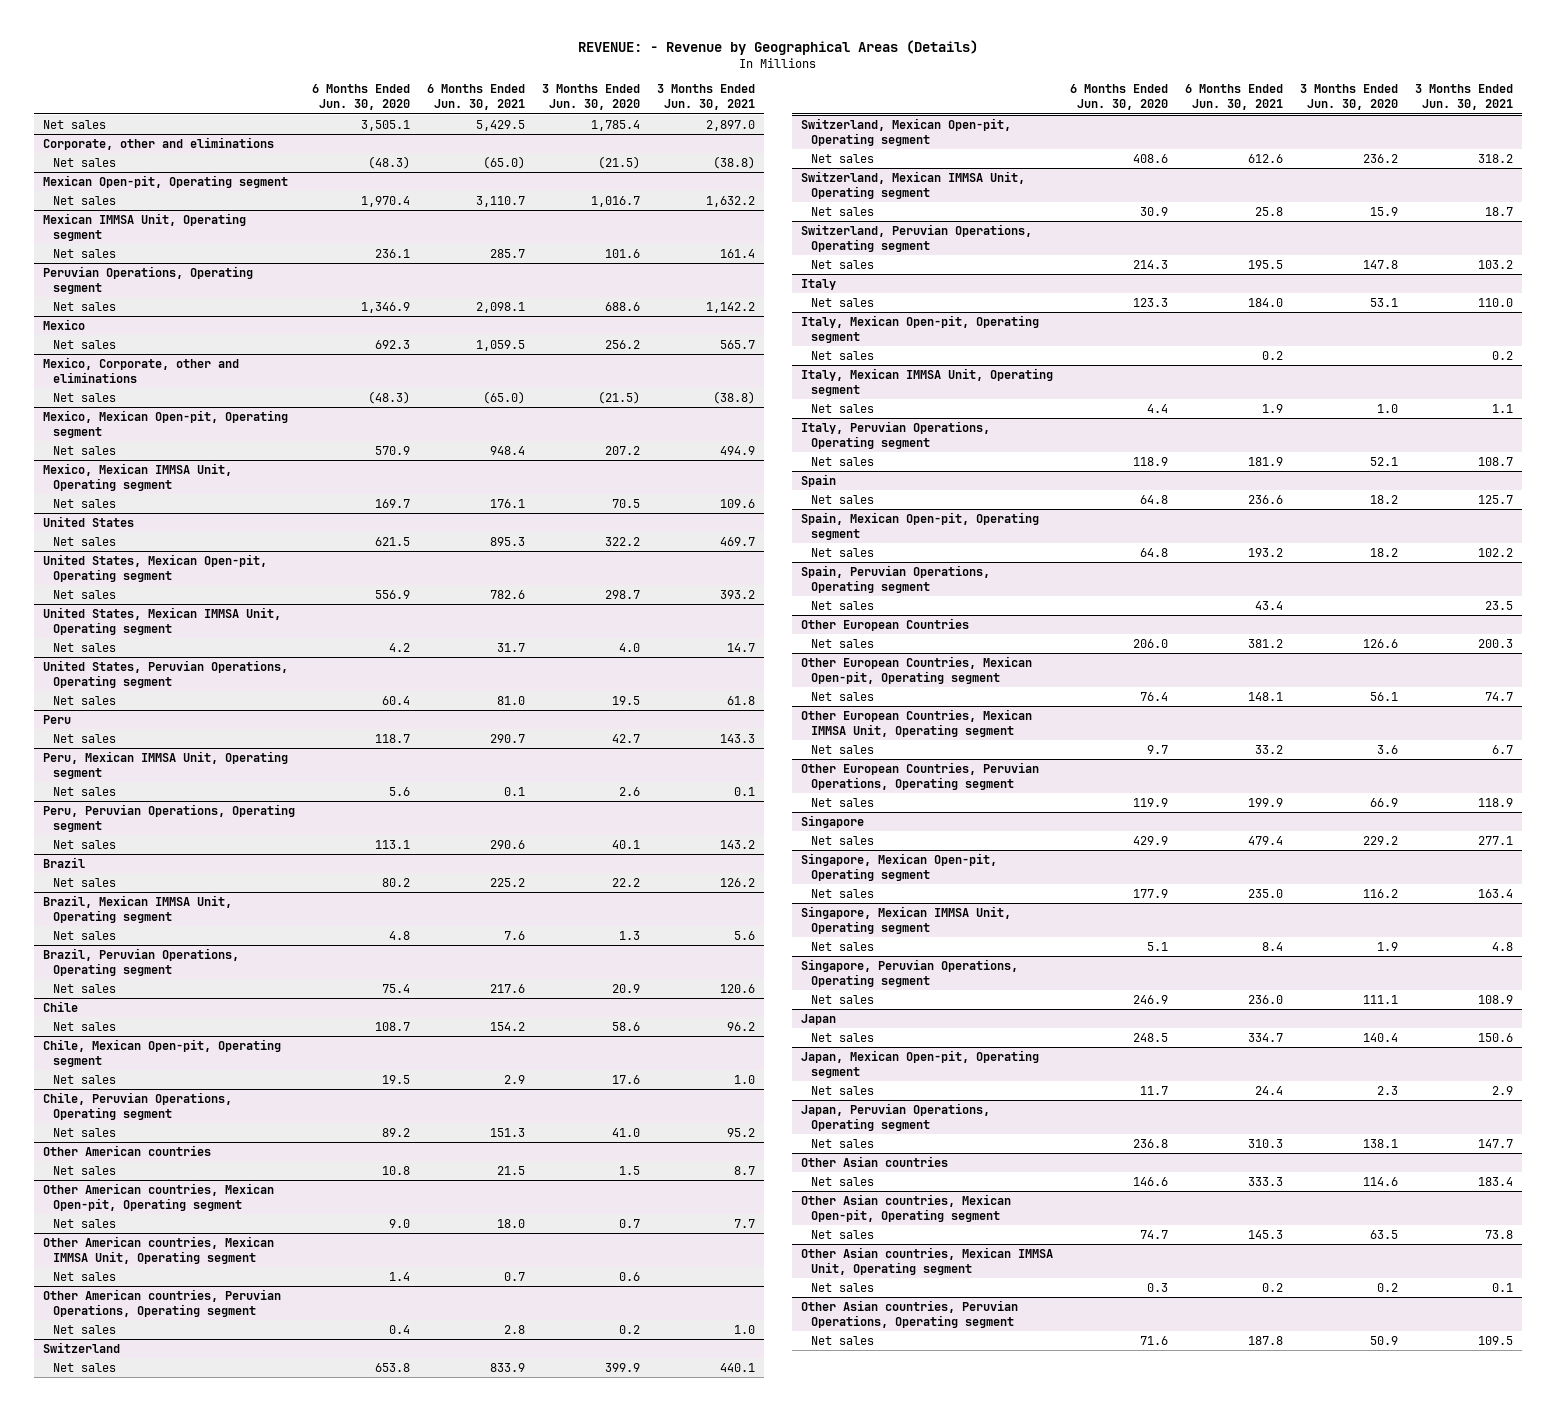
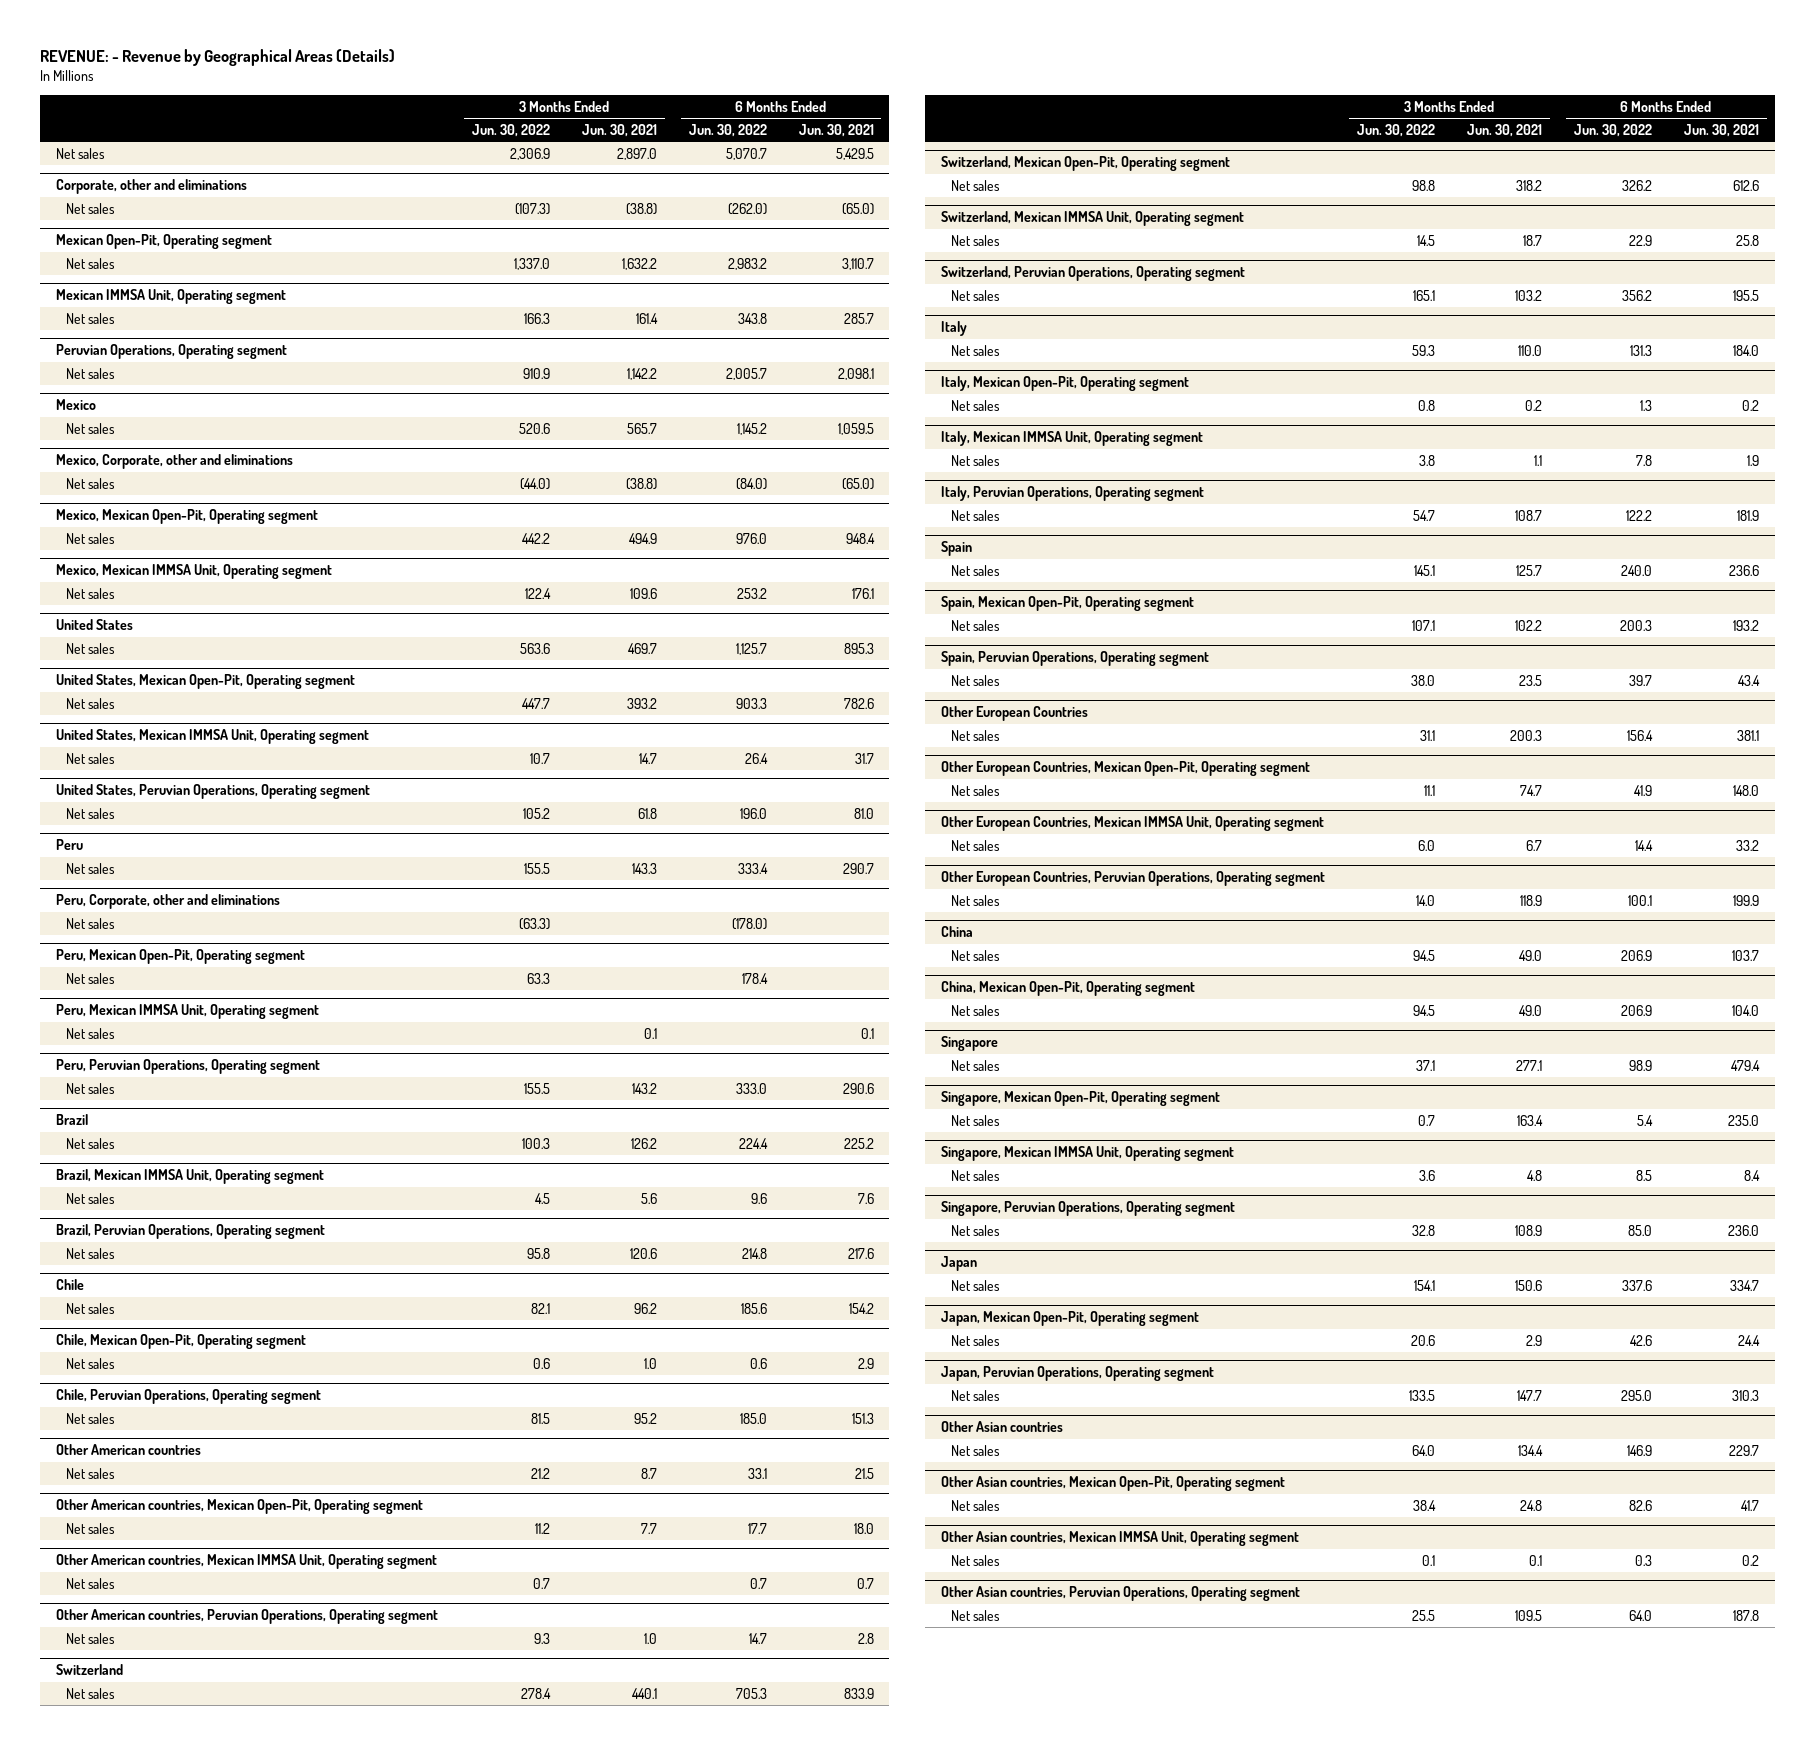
- | 6 Months Ended Jun. 30, 2020 | 6 Months Ended Jun. 30, 2021 | 3 Months Ended Jun. 30, 2020 | 3 Months Ended Jun. 30, 2021
+ | 3 Months Ended Jun. 30, 2022 | 3 Months Ended Jun. 30, 2021 | 6 Months Ended Jun. 30, 2022 | 6 Months Ended Jun. 30, 2021
- Mexican Open-pit, Operating segment
+ Mexican Open-Pit, Operating segment
- Mexico, Mexican Open-pit, Operating segment
+ Mexico, Mexican Open-Pit, Operating segment
- United States, Mexican Open-pit, Operating segment
+ United States, Mexican Open-Pit, Operating segment
+ Peru, Corporate, other and eliminations
+ Net sales | (63.3) | | (178.0) |
+ Peru, Mexican Open-Pit, Operating segment
+ Net sales | 63.3 | | 178.4 |
- Chile, Mexican Open-pit, Operating segment
+ Chile, Mexican Open-Pit, Operating segment
- Other American countries, Mexican Open-pit, Operating segment
+ Other American countries, Mexican Open-Pit, Operating segment
- Switzerland, Mexican Open-pit, Operating segment
+ Switzerland, Mexican Open-Pit, Operating segment
- Italy, Mexican Open-pit, Operating segment
+ Italy, Mexican Open-Pit, Operating segment
- Spain, Mexican Open-pit, Operating segment
+ Spain, Mexican Open-Pit, Operating segment
@ Other European Countries
- Net sales | 206.0 | 381.2 | 126.6 | 200.3
- Other European Countries, Mexican Open-pit, Operating segment
- Net sales | 76.4 | 148.1 | 56.1 | 74.7
@ Other European Countries
+ Net sales | 31.1 | 200.3 | 156.4 | 381.1
+ Other European Countries, Mexican Open-Pit, Operating segment
+ Net sales | 11.1 | 74.7 | 41.9 | 148.0
+ China
+ Net sales | 94.5 | 49.0 | 206.9 | 103.7
+ China, Mexican Open-Pit, Operating segment
+ Net sales | 94.5 | 49.0 | 206.9 | 104.0
- Singapore, Mexican Open-pit, Operating segment
+ Singapore, Mexican Open-Pit, Operating segment
- Japan, Mexican Open-pit, Operating segment
+ Japan, Mexican Open-Pit, Operating segment
@ Other Asian countries
- Net sales | 146.6 | 333.3 | 114.6 | 183.4
- Other Asian countries, Mexican Open-pit, Operating segment
- Net sales | 74.7 | 145.3 | 63.5 | 73.8
@ Other Asian countries
+ Net sales | 64.0 | 134.4 | 146.9 | 229.7
+ Other Asian countries, Mexican Open-Pit, Operating segment
+ Net sales | 38.4 | 24.8 | 82.6 | 41.7

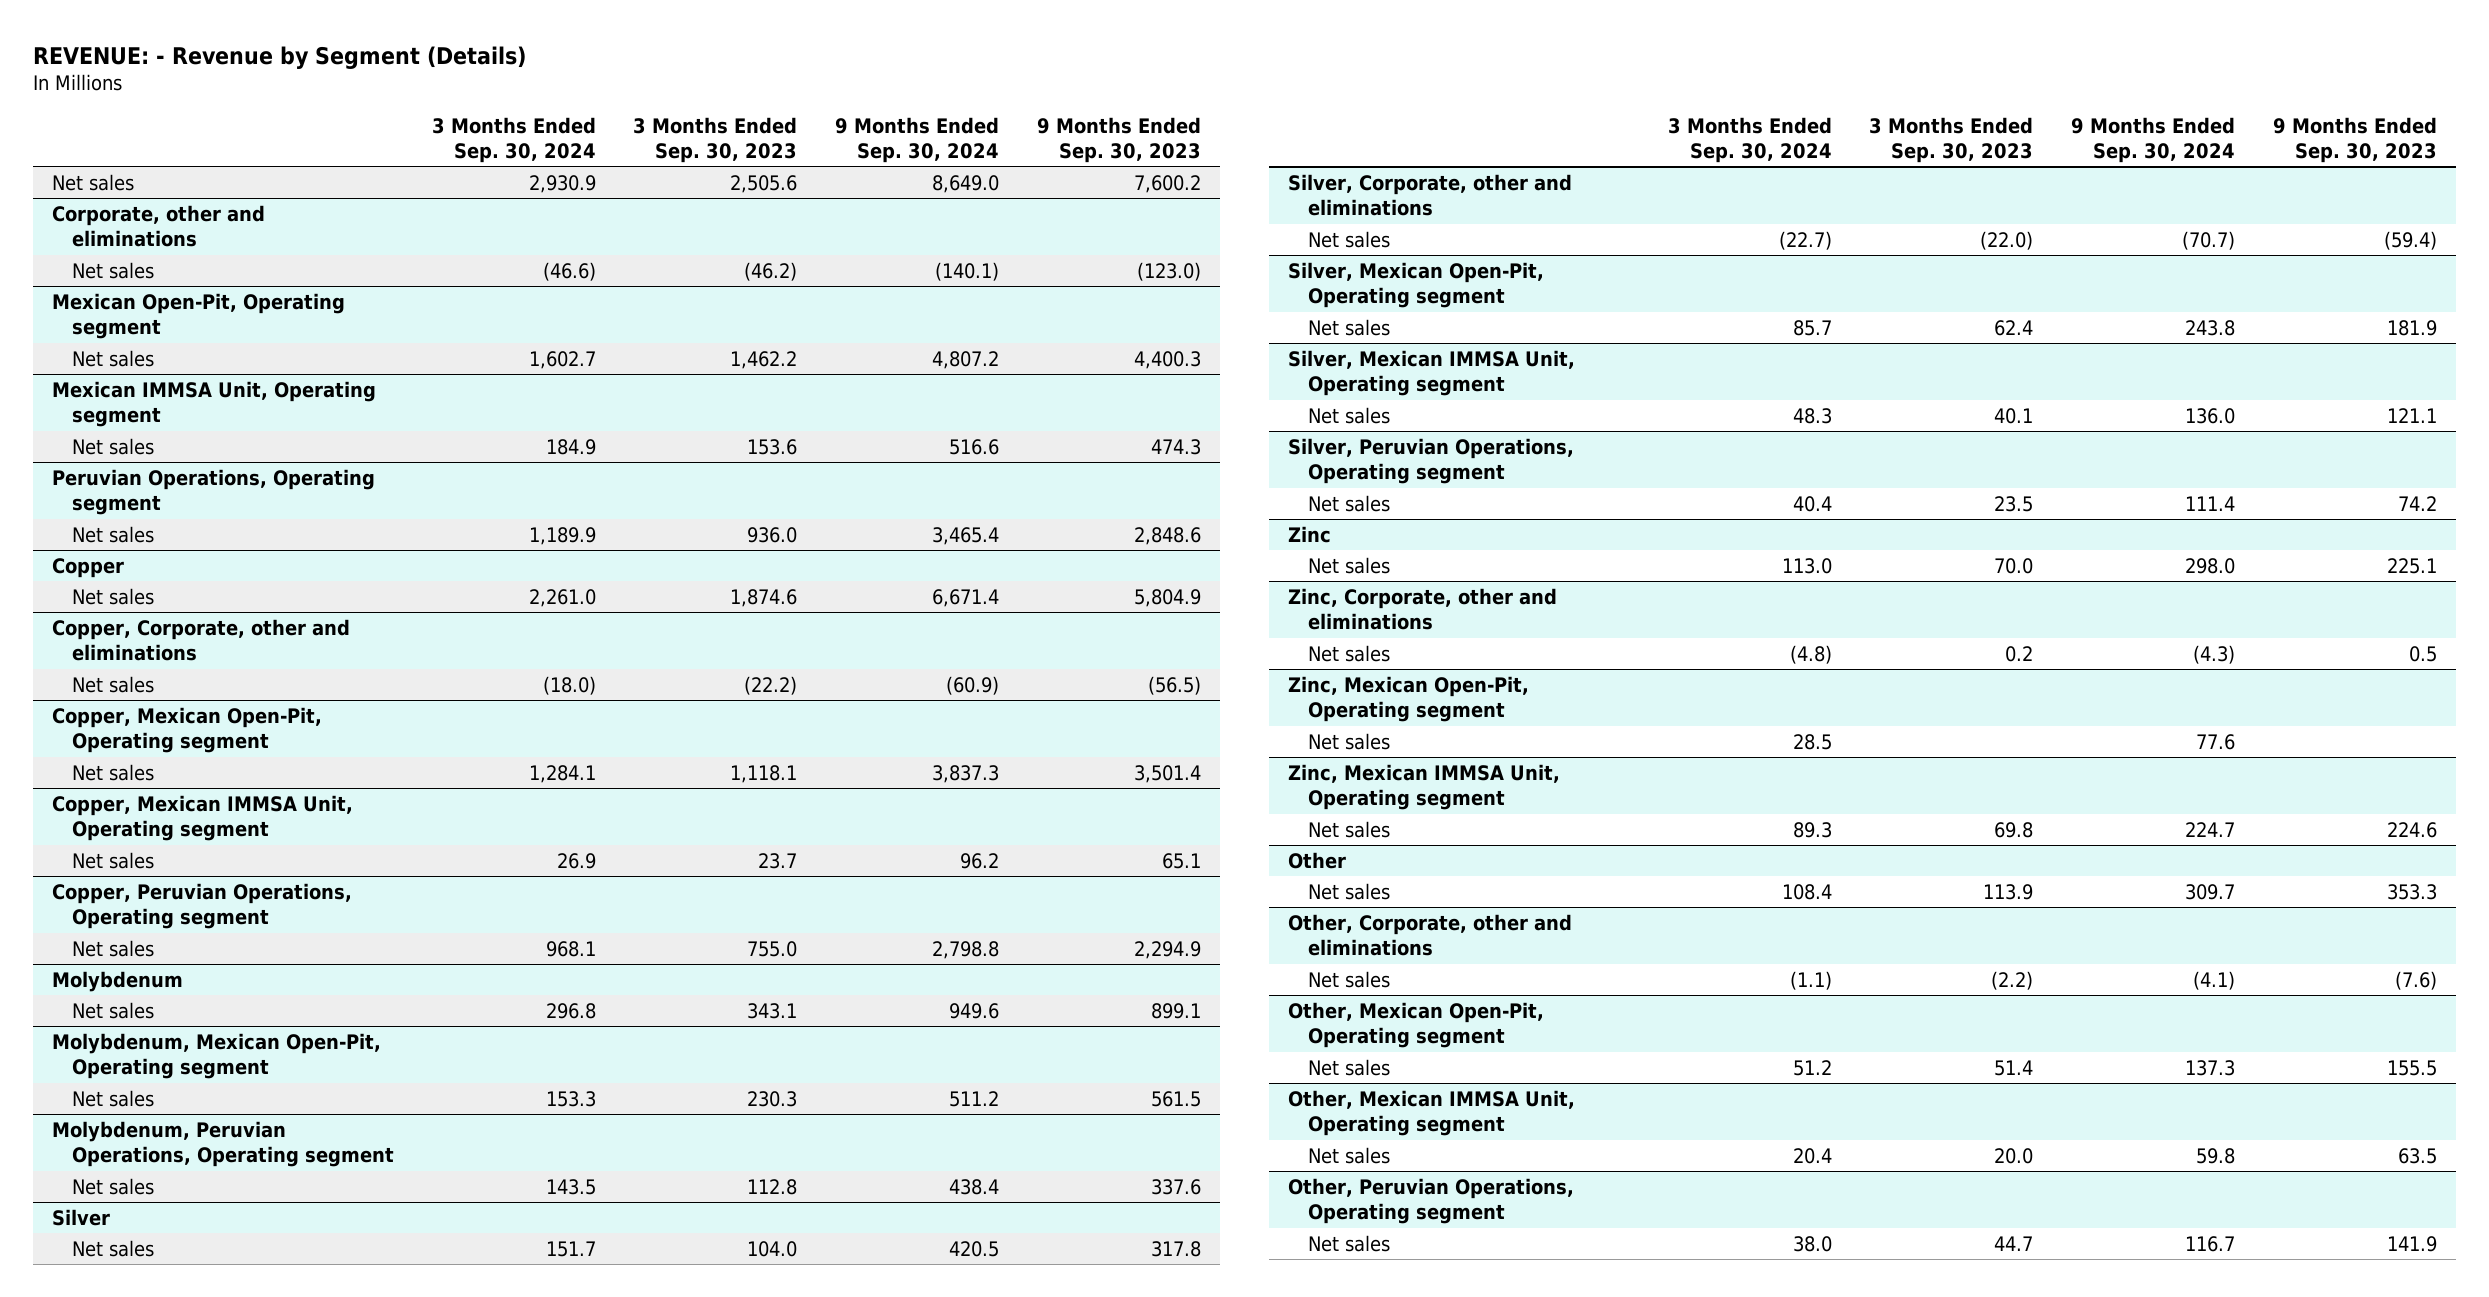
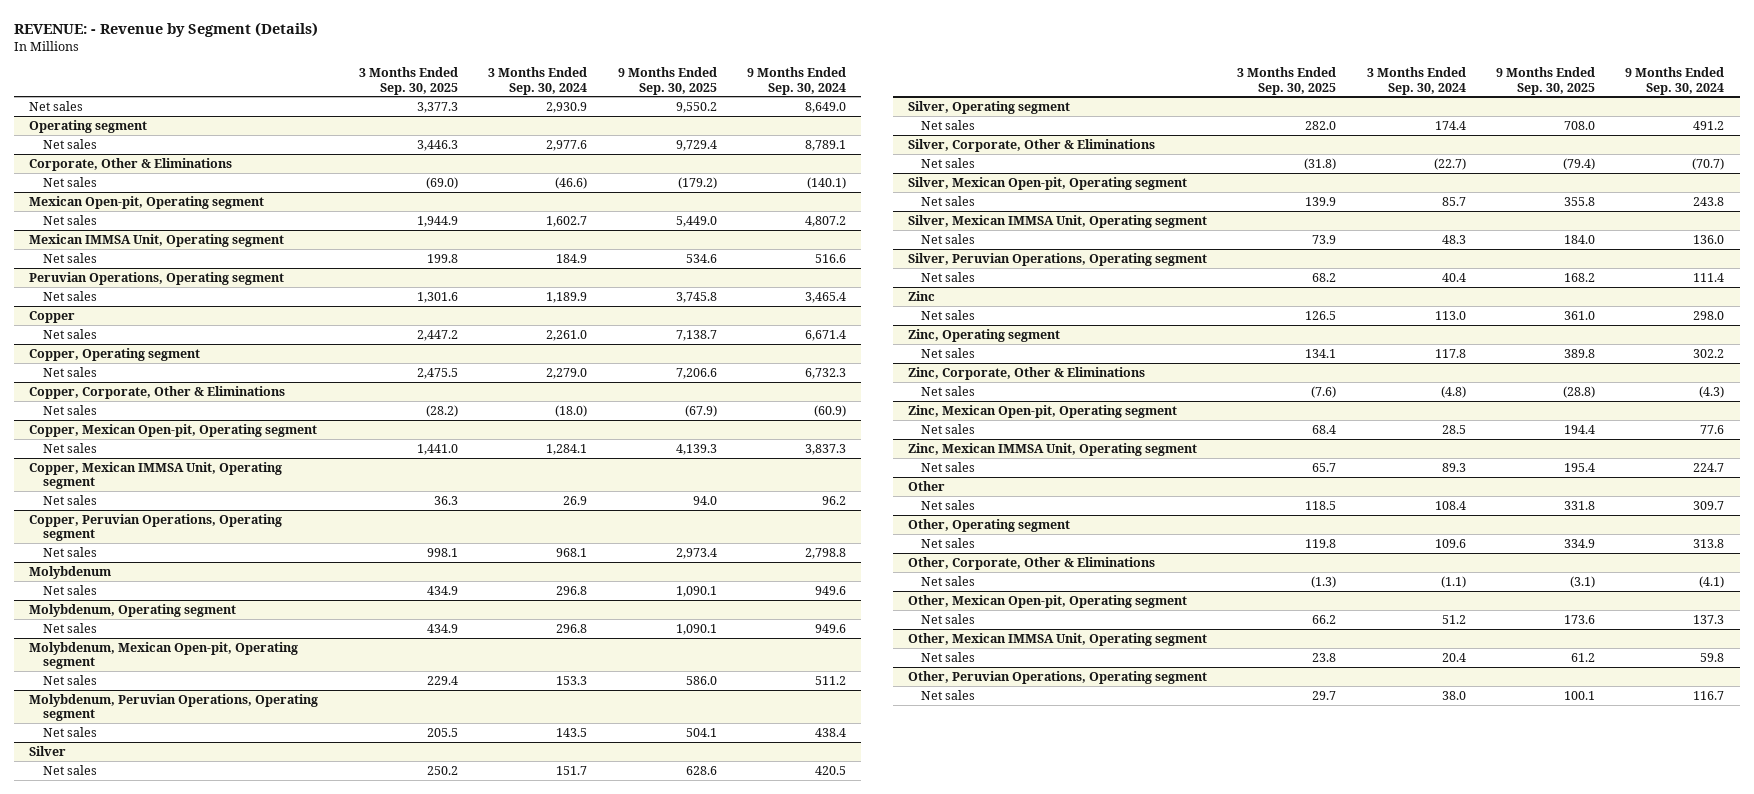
- | 3 Months Ended Sep. 30, 2024 | 3 Months Ended Sep. 30, 2023 | 9 Months Ended Sep. 30, 2024 | 9 Months Ended Sep. 30, 2023
+ | 3 Months Ended Sep. 30, 2025 | 3 Months Ended Sep. 30, 2024 | 9 Months Ended Sep. 30, 2025 | 9 Months Ended Sep. 30, 2024
- Corporate, other and eliminations
+ Operating segment
+ Net sales | 3,446.3 | 2,977.6 | 9,729.4 | 8,789.1
+ Corporate, Other & Eliminations
- Mexican Open-Pit, Operating segment
+ Mexican Open-pit, Operating segment
- Copper, Corporate, other and eliminations
+ Copper, Operating segment
+ Net sales | 2,475.5 | 2,279.0 | 7,206.6 | 6,732.3
+ Copper, Corporate, Other & Eliminations
- Copper, Mexican Open-Pit, Operating segment
+ Copper, Mexican Open-pit, Operating segment
- Molybdenum, Mexican Open-Pit, Operating segment
+ Molybdenum, Operating segment
+ Net sales | 434.9 | 296.8 | 1,090.1 | 949.6
+ Molybdenum, Mexican Open-pit, Operating segment
- Silver, Corporate, other and eliminations
+ Silver, Operating segment
+ Net sales | 282.0 | 174.4 | 708.0 | 491.2
+ Silver, Corporate, Other & Eliminations
- Silver, Mexican Open-Pit, Operating segment
+ Silver, Mexican Open-pit, Operating segment
- Zinc, Corporate, other and eliminations
+ Zinc, Operating segment
+ Net sales | 134.1 | 117.8 | 389.8 | 302.2
+ Zinc, Corporate, Other & Eliminations
- Zinc, Mexican Open-Pit, Operating segment
+ Zinc, Mexican Open-pit, Operating segment
- Other, Corporate, other and eliminations
+ Other, Operating segment
+ Net sales | 119.8 | 109.6 | 334.9 | 313.8
+ Other, Corporate, Other & Eliminations
- Other, Mexican Open-Pit, Operating segment
+ Other, Mexican Open-pit, Operating segment

